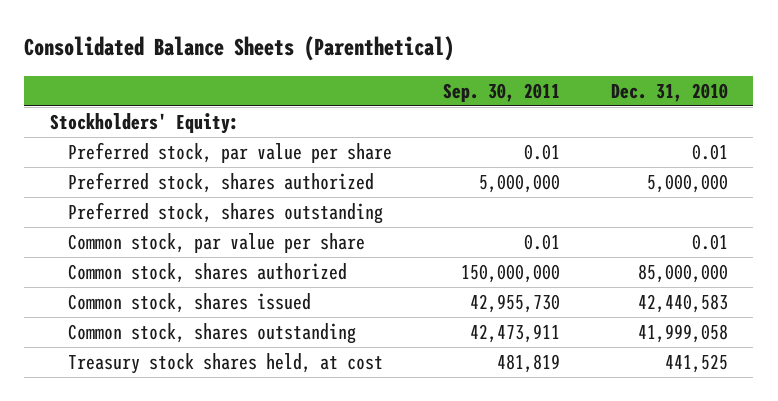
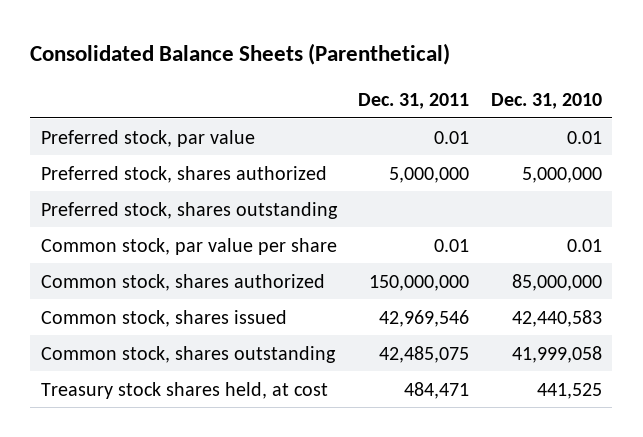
- | Sep. 30, 2011 | Dec. 31, 2010
+ | Dec. 31, 2011 | Dec. 31, 2010
- Stockholders' Equity:
- Preferred stock, par value per share | 0.01 | 0.01
+ Preferred stock, par value | 0.01 | 0.01

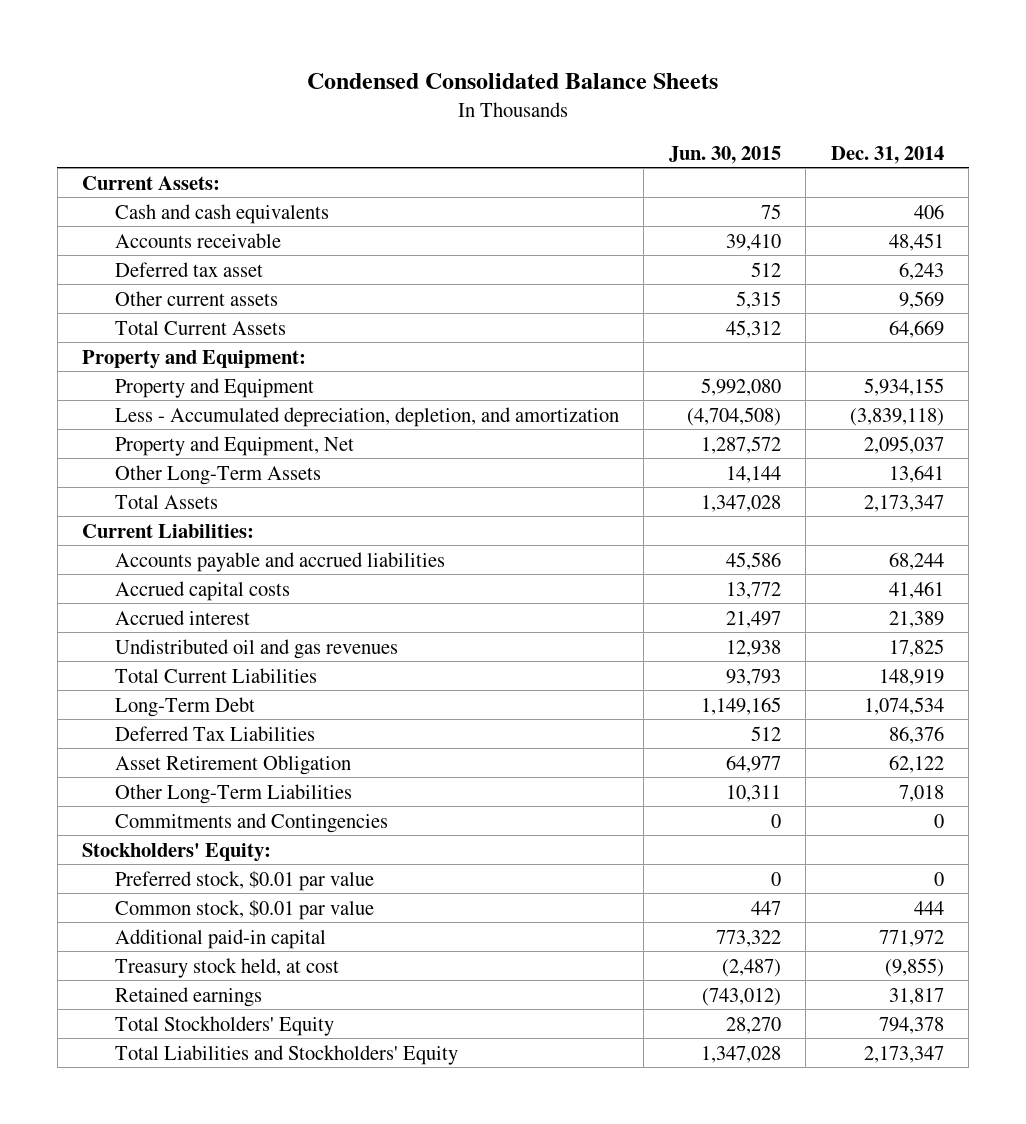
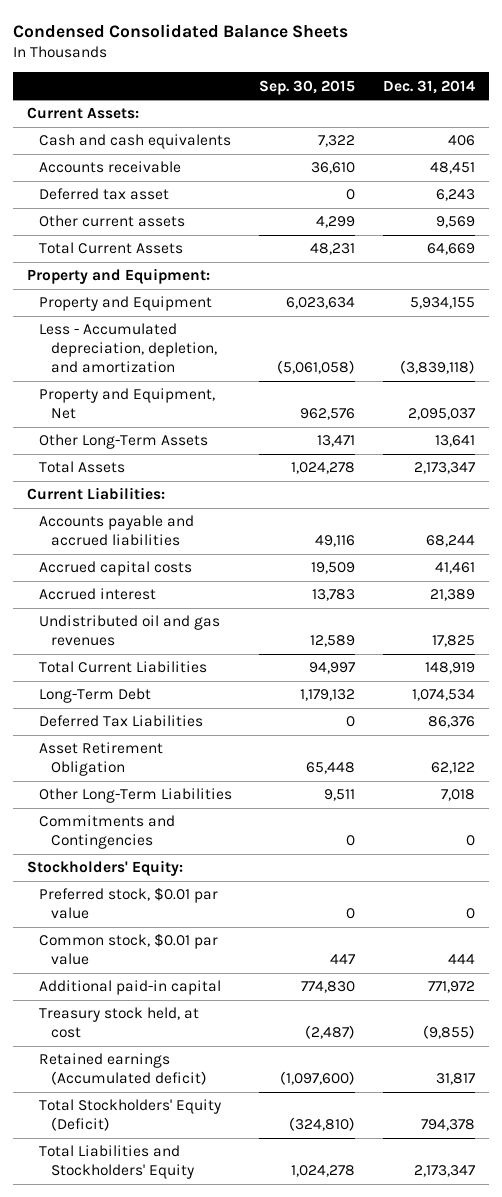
- | Jun. 30, 2015 | Dec. 31, 2014
+ | Sep. 30, 2015 | Dec. 31, 2014
- Retained earnings | (743,012) | 31,817
- Total Stockholders' Equity | 28,270 | 794,378
+ Retained earnings (Accumulated deficit) | (1,097,600) | 31,817
+ Total Stockholders' Equity (Deficit) | (324,810) | 794,378

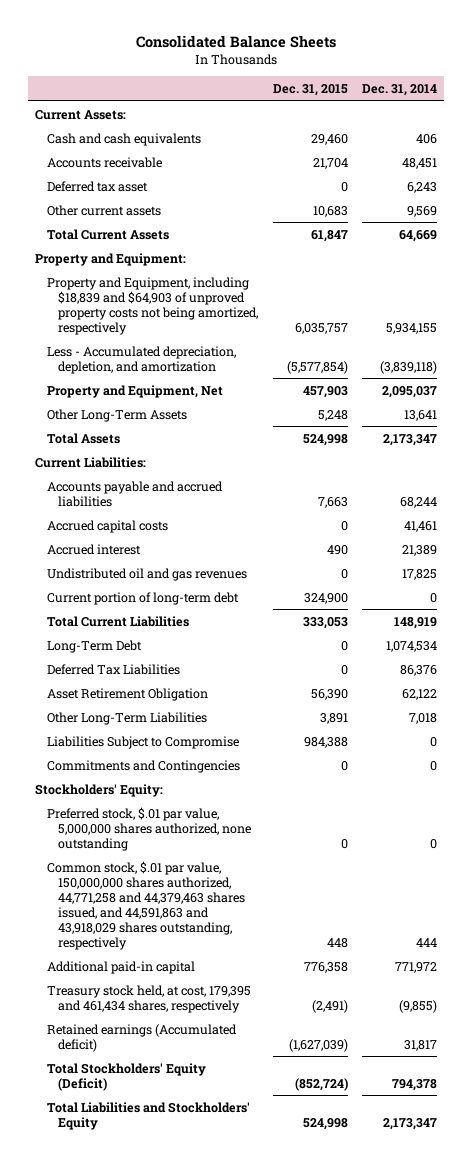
- Condensed Consolidated Balance Sheets
+ Consolidated Balance Sheets
- | Sep. 30, 2015 | Dec. 31, 2014
+ | Dec. 31, 2015 | Dec. 31, 2014
- Property and Equipment | 6,023,634 | 5,934,155
+ Property and Equipment, including $18,839 and $64,903 of unproved property costs not being amortized, respectively | 6,035,757 | 5,934,155
+ Current portion of long-term debt | 324,900 | 0
+ Liabilities Subject to Compromise | 984,388 | 0
- Preferred stock, $0.01 par value | 0 | 0
- Common stock, $0.01 par value | 447 | 444
+ Preferred stock, $.01 par value, 5,000,000 shares authorized, none outstanding | 0 | 0
+ Common stock, $.01 par value, 150,000,000 shares authorized, 44,771,258 and 44,379,463 shares issued, and 44,591,863 and 43,918,029 shares outstanding, respectively | 448 | 444
- Treasury stock held, at cost | (2,487) | (9,855)
+ Treasury stock held, at cost, 179,395 and 461,434 shares, respectively | (2,491) | (9,855)

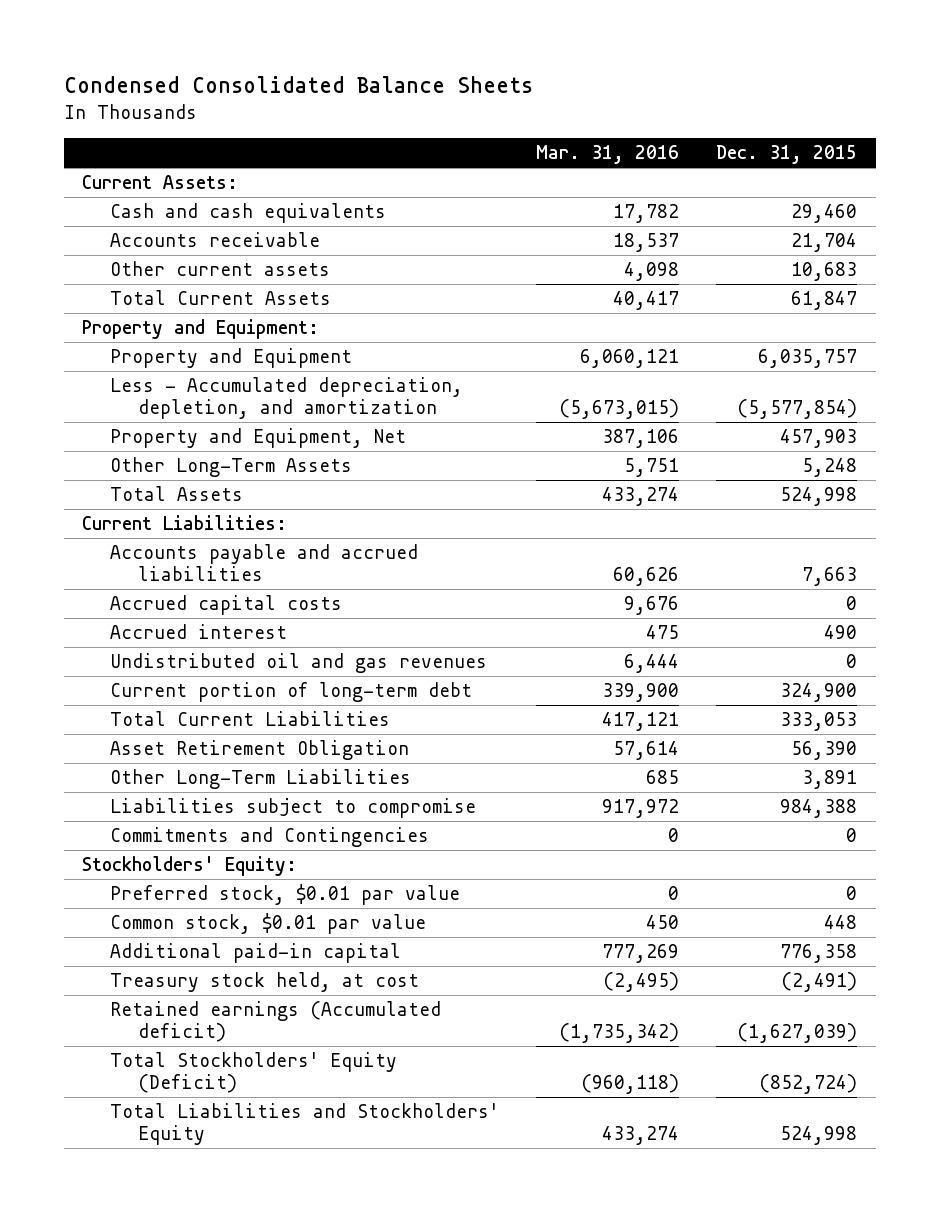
- Consolidated Balance Sheets
+ Condensed Consolidated Balance Sheets
- | Dec. 31, 2015 | Dec. 31, 2014
+ | Mar. 31, 2016 | Dec. 31, 2015
- Deferred tax asset | 0 | 6,243
- Property and Equipment, including $18,839 and $64,903 of unproved property costs not being amortized, respectively | 6,035,757 | 5,934,155
+ Property and Equipment | 6,060,121 | 6,035,757
- Long-Term Debt | 0 | 1,074,534
- Deferred Tax Liabilities | 0 | 86,376
- Liabilities Subject to Compromise | 984,388 | 0
+ Liabilities subject to compromise | 917,972 | 984,388
- Preferred stock, $.01 par value, 5,000,000 shares authorized, none outstanding | 0 | 0
- Common stock, $.01 par value, 150,000,000 shares authorized, 44,771,258 and 44,379,463 shares issued, and 44,591,863 and 43,918,029 shares outstanding, respectively | 448 | 444
+ Preferred stock, $0.01 par value | 0 | 0
+ Common stock, $0.01 par value | 450 | 448
- Treasury stock held, at cost, 179,395 and 461,434 shares, respectively | (2,491) | (9,855)
+ Treasury stock held, at cost | (2,495) | (2,491)

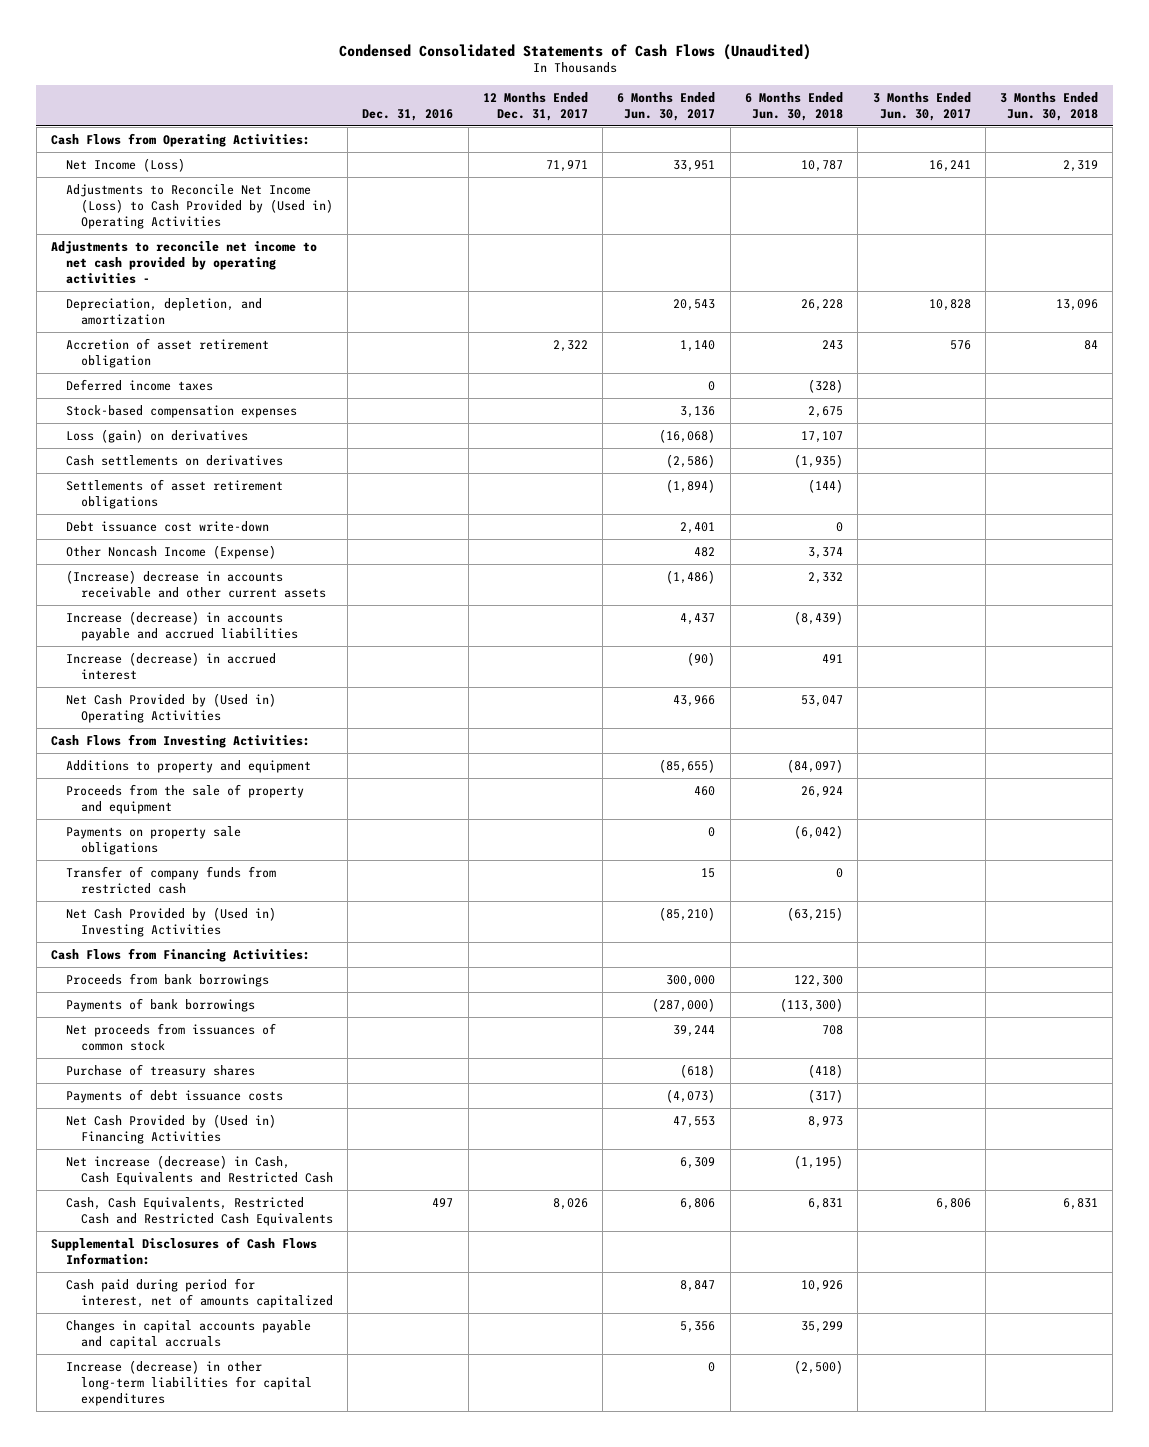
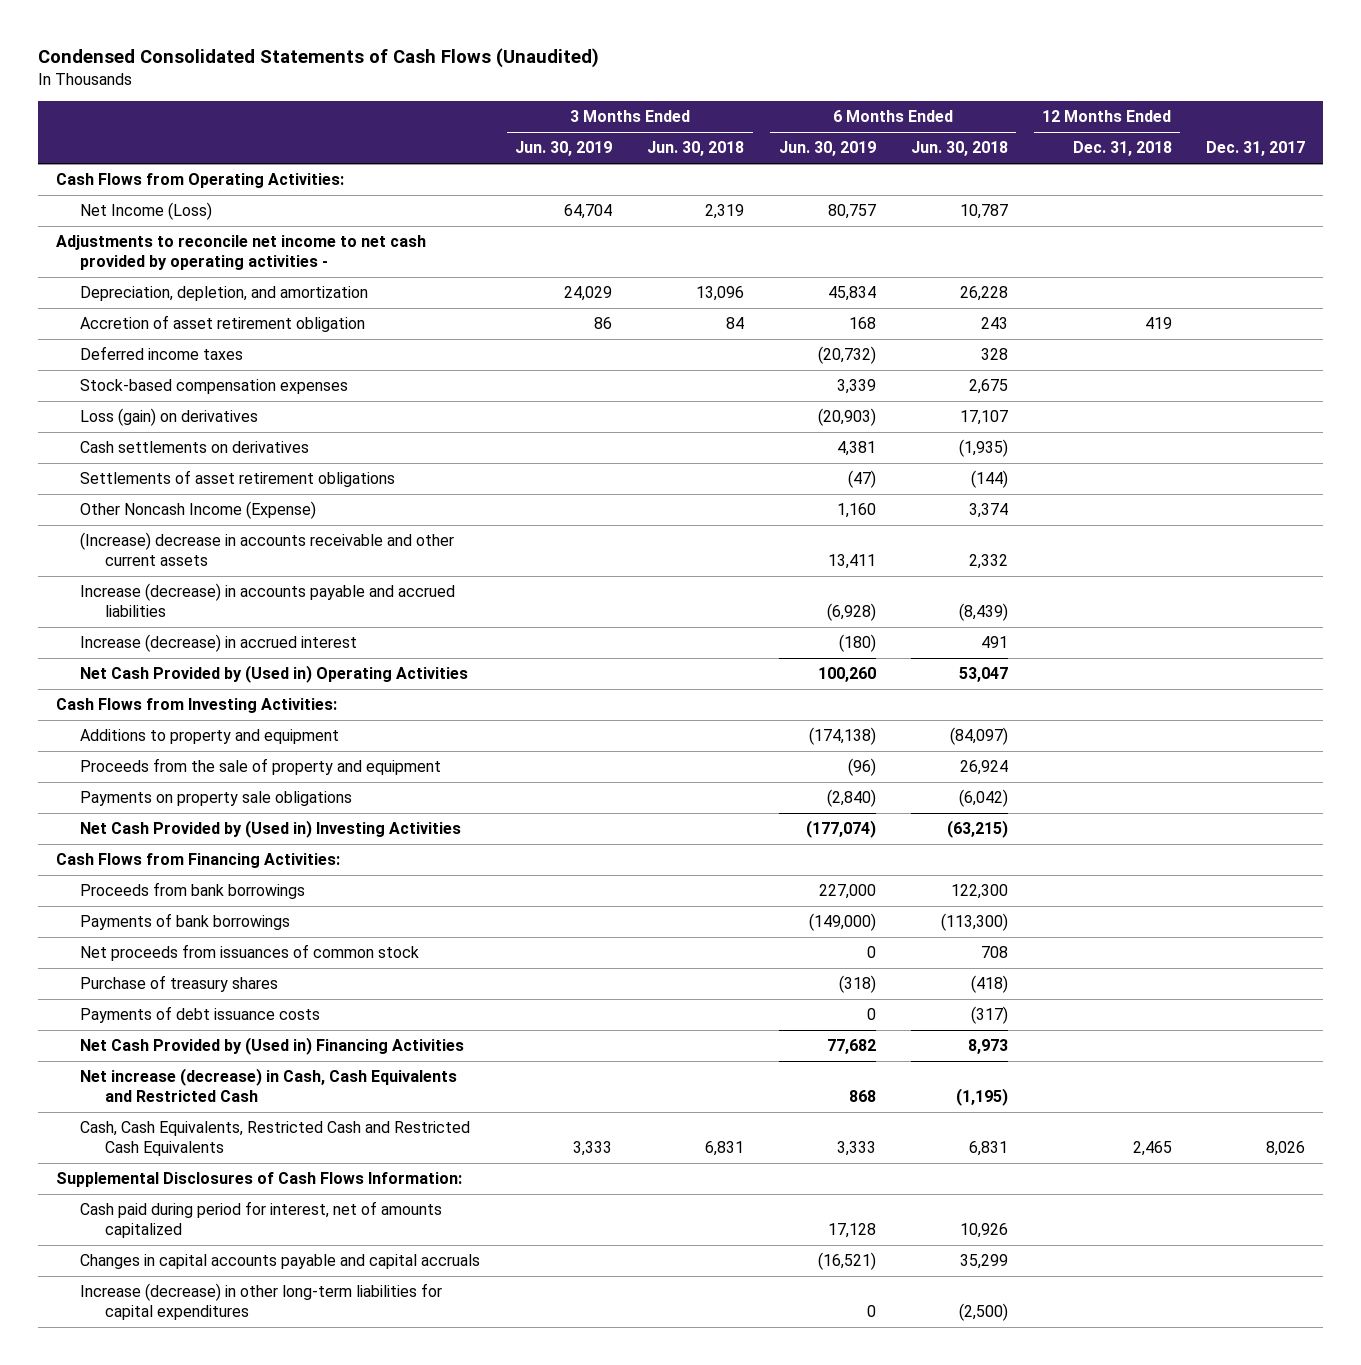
- | Dec. 31, 2016 | 12 Months Ended Dec. 31, 2017 | 6 Months Ended Jun. 30, 2017 | 6 Months Ended Jun. 30, 2018 | 3 Months Ended Jun. 30, 2017 | 3 Months Ended Jun. 30, 2018
+ | 3 Months Ended Jun. 30, 2019 | 3 Months Ended Jun. 30, 2018 | 6 Months Ended Jun. 30, 2019 | 6 Months Ended Jun. 30, 2018 | 12 Months Ended Dec. 31, 2018 | Dec. 31, 2017
- Adjustments to Reconcile Net Income (Loss) to Cash Provided by (Used in) Operating Activities
- Deferred income taxes | | | 0 | (328) | |
+ Deferred income taxes | | | (20,732) | 328 | |
- Debt issuance cost write-down | | | 2,401 | 0 | |
- Transfer of company funds from restricted cash | | | 15 | 0 | |

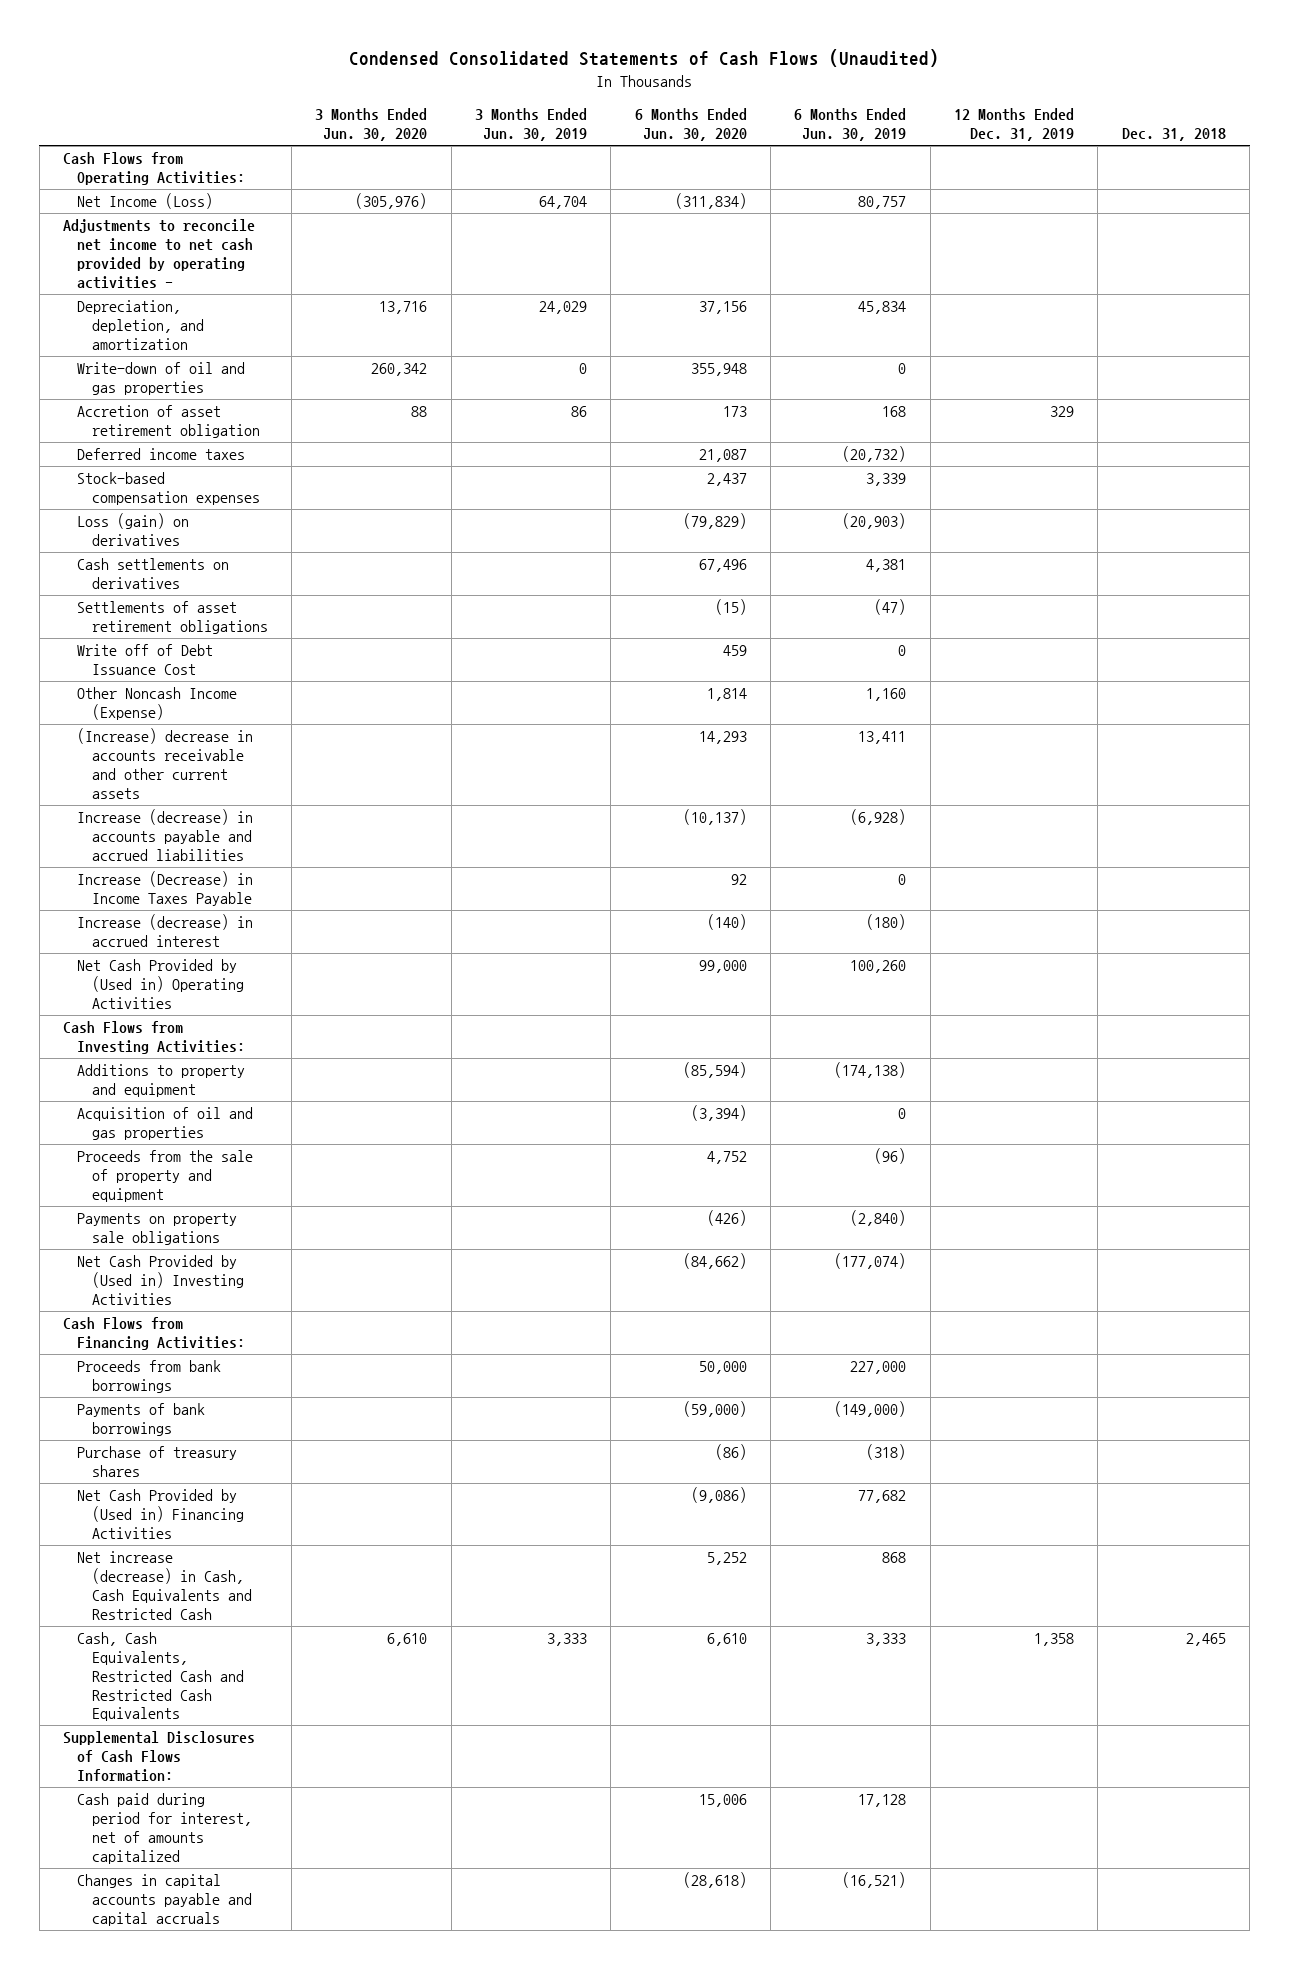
- | 3 Months Ended Jun. 30, 2019 | 3 Months Ended Jun. 30, 2018 | 6 Months Ended Jun. 30, 2019 | 6 Months Ended Jun. 30, 2018 | 12 Months Ended Dec. 31, 2018 | Dec. 31, 2017
+ | 3 Months Ended Jun. 30, 2020 | 3 Months Ended Jun. 30, 2019 | 6 Months Ended Jun. 30, 2020 | 6 Months Ended Jun. 30, 2019 | 12 Months Ended Dec. 31, 2019 | Dec. 31, 2018
+ Write-down of oil and gas properties | 260,342 | 0 | 355,948 | 0 | |
+ Write off of Debt Issuance Cost | | | 459 | 0 | |
+ Increase (Decrease) in Income Taxes Payable | | | 92 | 0 | |
+ Acquisition of oil and gas properties | | | (3,394) | 0 | |
- Net proceeds from issuances of common stock | | | 0 | 708 | |
- Payments of debt issuance costs | | | 0 | (317) | |
- Increase (decrease) in other long-term liabilities for capital expenditures | | | 0 | (2,500) | |

